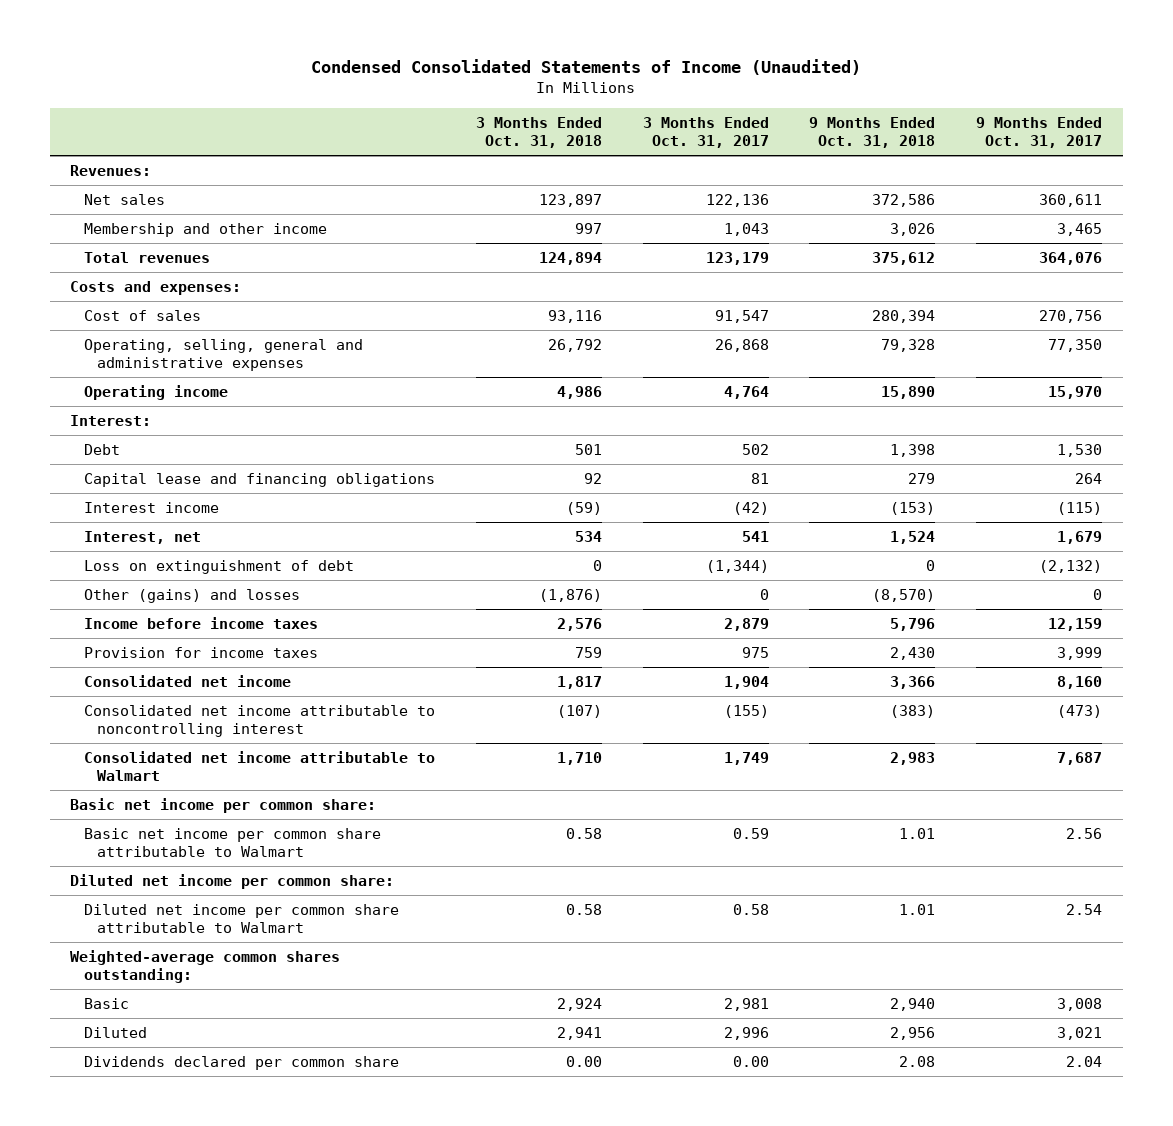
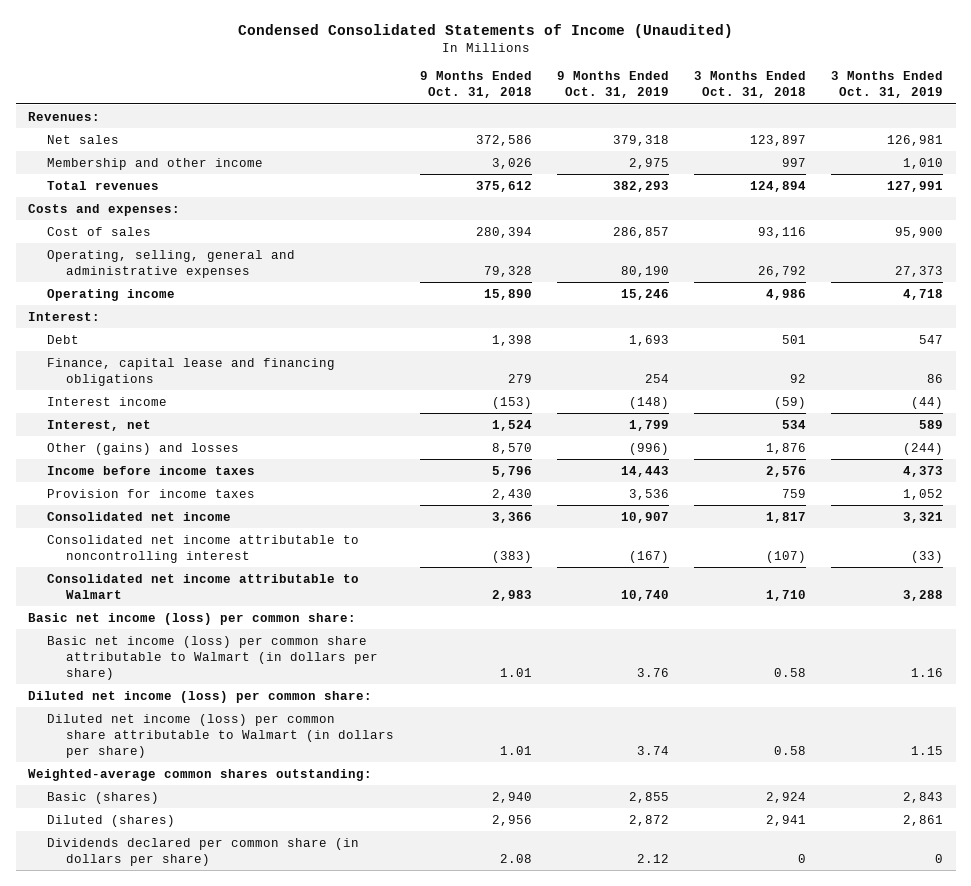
- | 3 Months Ended Oct. 31, 2018 | 3 Months Ended Oct. 31, 2017 | 9 Months Ended Oct. 31, 2018 | 9 Months Ended Oct. 31, 2017
+ | 9 Months Ended Oct. 31, 2018 | 9 Months Ended Oct. 31, 2019 | 3 Months Ended Oct. 31, 2018 | 3 Months Ended Oct. 31, 2019
- Capital lease and financing obligations | 92 | 81 | 279 | 264
+ Finance, capital lease and financing obligations | 279 | 254 | 92 | 86
- Loss on extinguishment of debt | 0 | (1,344) | 0 | (2,132)
- Other (gains) and losses | (1,876) | 0 | (8,570) | 0
+ Other (gains) and losses | 8,570 | (996) | 1,876 | (244)
- Basic net income per common share:
- Basic net income per common share attributable to Walmart | 0.58 | 0.59 | 1.01 | 2.56
- Diluted net income per common share:
- Diluted net income per common share attributable to Walmart | 0.58 | 0.58 | 1.01 | 2.54
+ Basic net income (loss) per common share:
+ Basic net income (loss) per common share attributable to Walmart (in dollars per share) | 1.01 | 3.76 | 0.58 | 1.16
+ Diluted net income (loss) per common share:
+ Diluted net income (loss) per common share attributable to Walmart (in dollars per share) | 1.01 | 3.74 | 0.58 | 1.15
- Basic | 2,924 | 2,981 | 2,940 | 3,008
- Diluted | 2,941 | 2,996 | 2,956 | 3,021
- Dividends declared per common share | 0.00 | 0.00 | 2.08 | 2.04
+ Basic (shares) | 2,940 | 2,855 | 2,924 | 2,843
+ Diluted (shares) | 2,956 | 2,872 | 2,941 | 2,861
+ Dividends declared per common share (in dollars per share) | 2.08 | 2.12 | 0 | 0

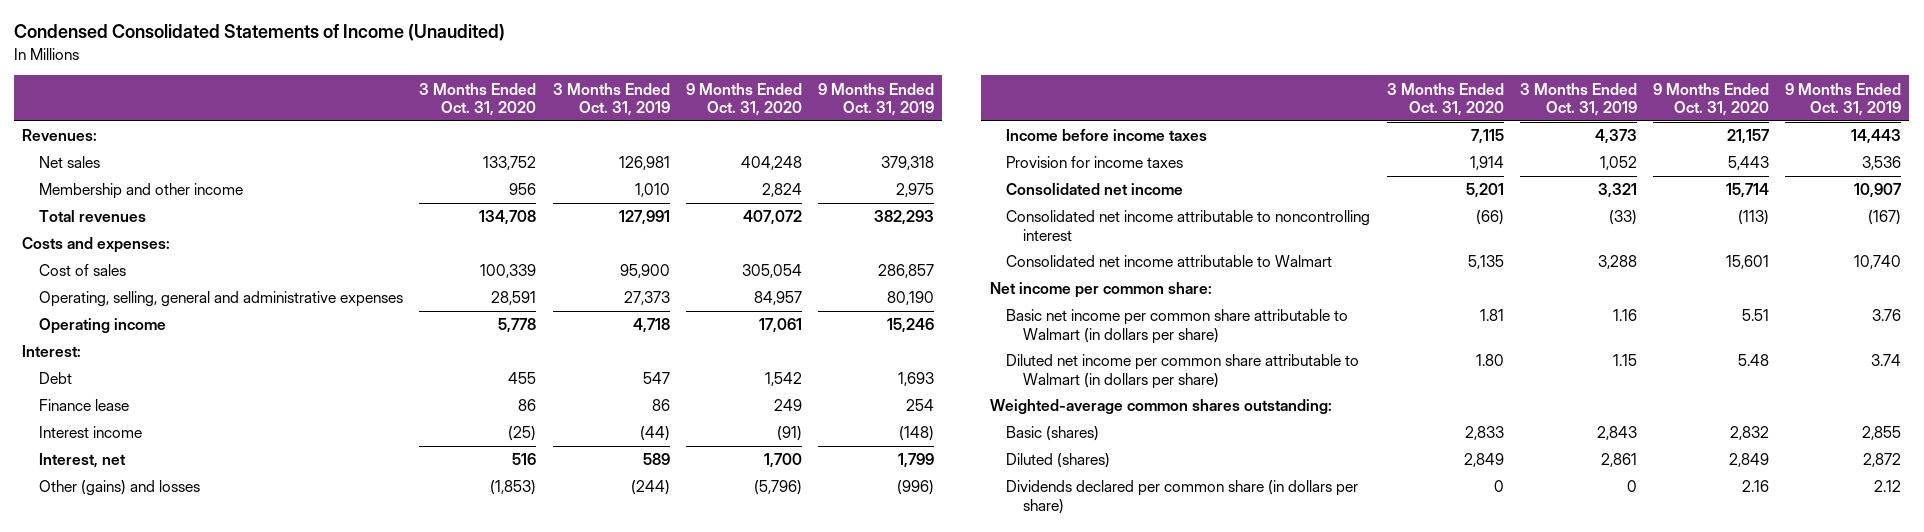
- | 9 Months Ended Oct. 31, 2018 | 9 Months Ended Oct. 31, 2019 | 3 Months Ended Oct. 31, 2018 | 3 Months Ended Oct. 31, 2019
+ | 3 Months Ended Oct. 31, 2020 | 3 Months Ended Oct. 31, 2019 | 9 Months Ended Oct. 31, 2020 | 9 Months Ended Oct. 31, 2019
- Finance, capital lease and financing obligations | 279 | 254 | 92 | 86
+ Finance lease | 86 | 86 | 249 | 254
- Basic net income (loss) per common share:
- Basic net income (loss) per common share attributable to Walmart (in dollars per share) | 1.01 | 3.76 | 0.58 | 1.16
- Diluted net income (loss) per common share:
- Diluted net income (loss) per common share attributable to Walmart (in dollars per share) | 1.01 | 3.74 | 0.58 | 1.15
+ Net income per common share:
+ Basic net income per common share attributable to Walmart (in dollars per share) | 1.81 | 1.16 | 5.51 | 3.76
+ Diluted net income per common share attributable to Walmart (in dollars per share) | 1.80 | 1.15 | 5.48 | 3.74

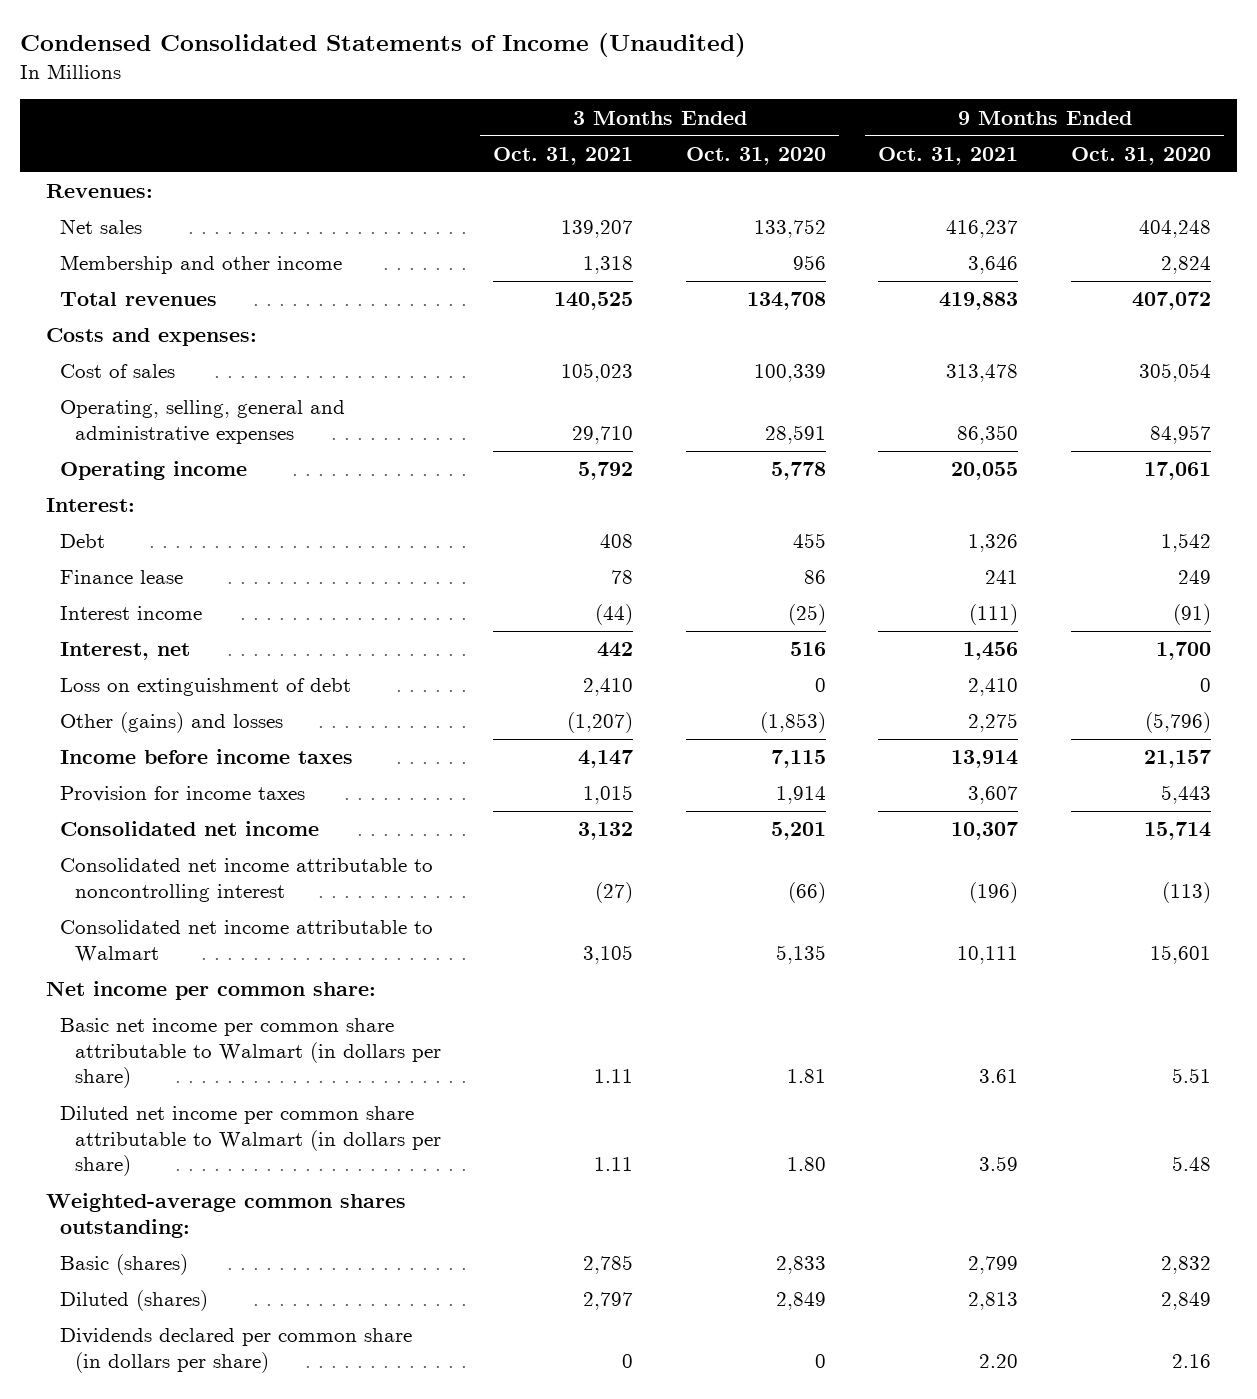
- | 3 Months Ended Oct. 31, 2020 | 3 Months Ended Oct. 31, 2019 | 9 Months Ended Oct. 31, 2020 | 9 Months Ended Oct. 31, 2019
+ | 3 Months Ended Oct. 31, 2021 | 3 Months Ended Oct. 31, 2020 | 9 Months Ended Oct. 31, 2021 | 9 Months Ended Oct. 31, 2020
+ Loss on extinguishment of debt | 2,410 | 0 | 2,410 | 0

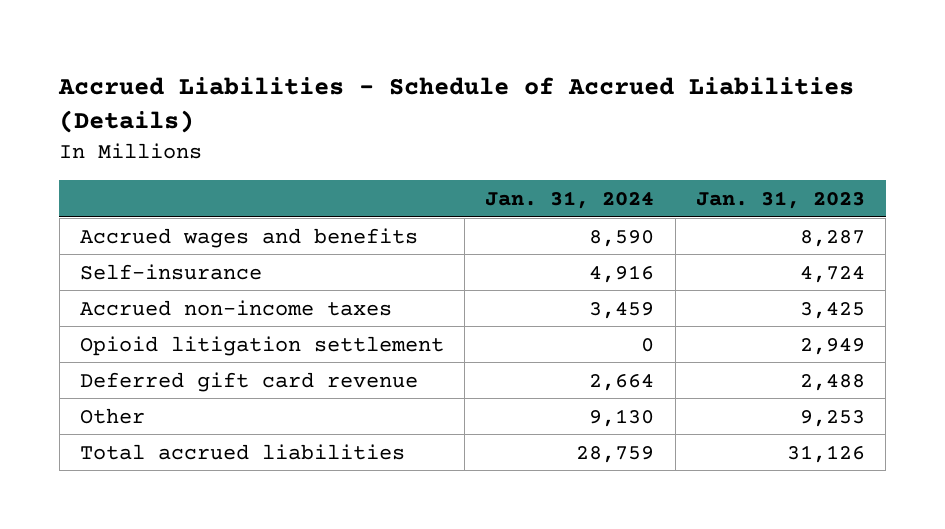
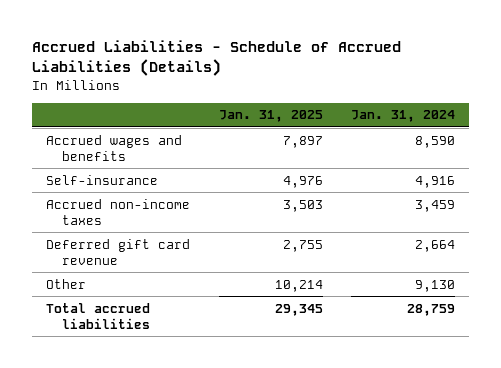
- | Jan. 31, 2024 | Jan. 31, 2023
+ | Jan. 31, 2025 | Jan. 31, 2024
- Opioid litigation settlement | 0 | 2,949

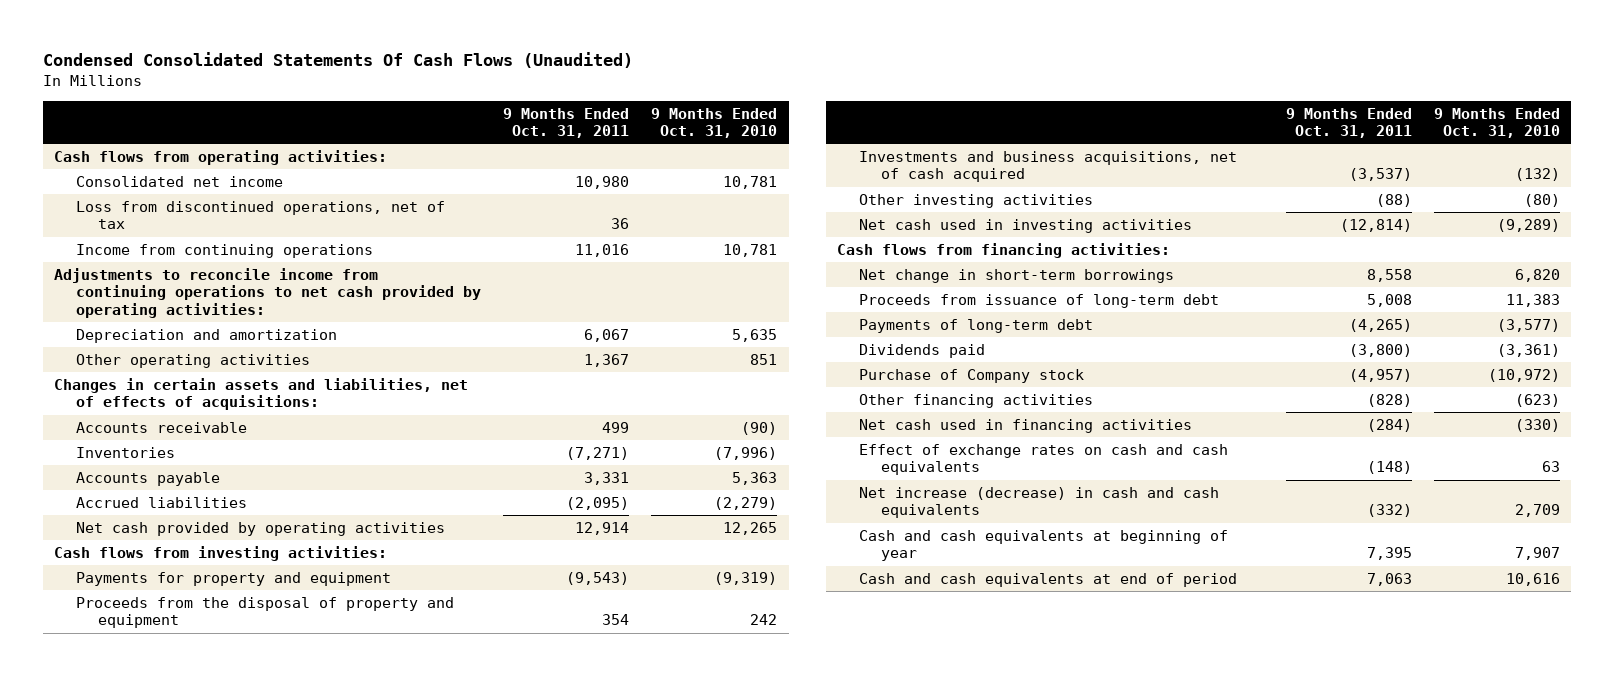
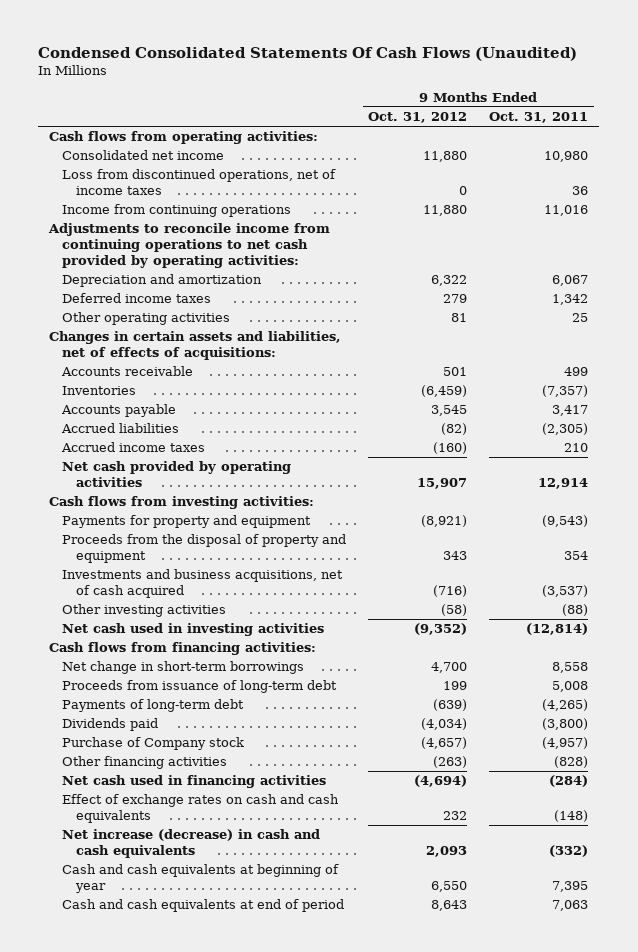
- | 9 Months Ended Oct. 31, 2011 | 9 Months Ended Oct. 31, 2010
+ | 9 Months Ended Oct. 31, 2012 | 9 Months Ended Oct. 31, 2011
- Loss from discontinued operations, net of tax | 36 |
+ Loss from discontinued operations, net of income taxes | 0 | 36
- Other operating activities | 1,367 | 851
+ Deferred income taxes | 279 | 1,342
+ Other operating activities | 81 | 25
- Inventories | (7,271) | (7,996)
- Accounts payable | 3,331 | 5,363
- Accrued liabilities | (2,095) | (2,279)
+ Inventories | (6,459) | (7,357)
+ Accounts payable | 3,545 | 3,417
+ Accrued liabilities | (82) | (2,305)
+ Accrued income taxes | (160) | 210

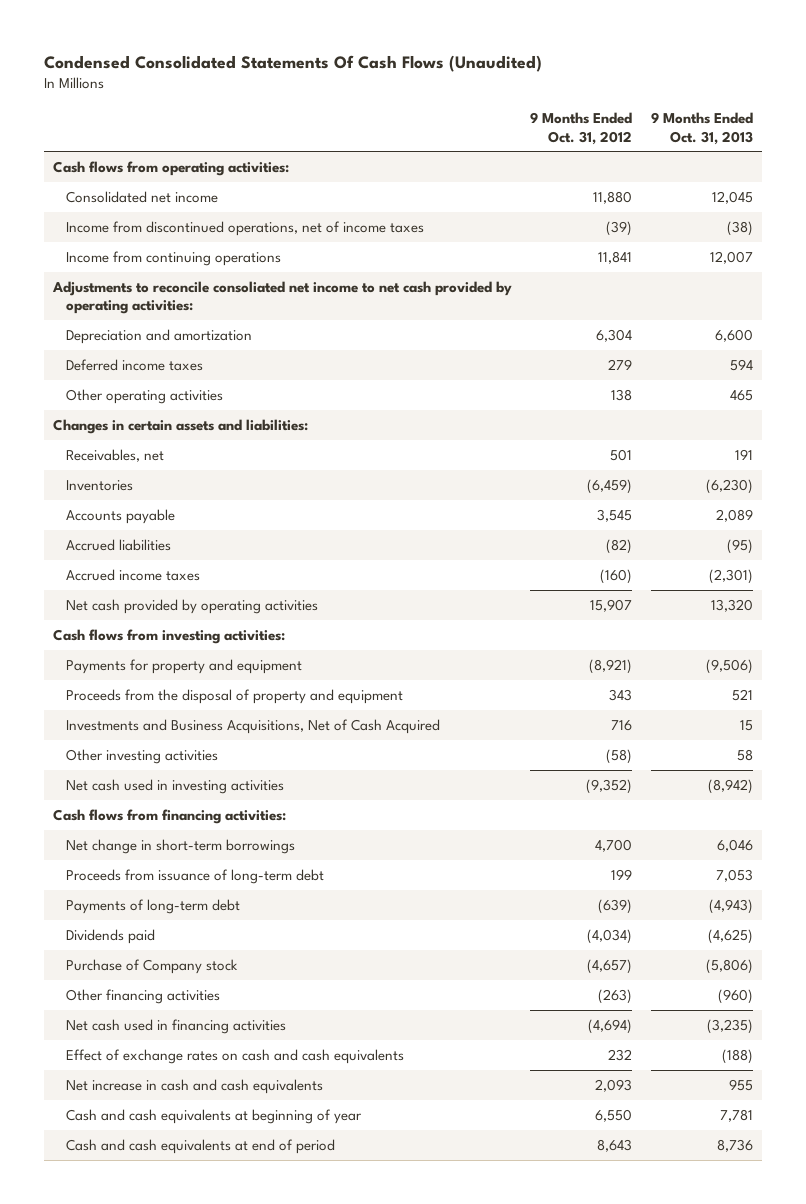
- | 9 Months Ended Oct. 31, 2012 | 9 Months Ended Oct. 31, 2011
+ | 9 Months Ended Oct. 31, 2012 | 9 Months Ended Oct. 31, 2013
- Loss from discontinued operations, net of income taxes | 0 | 36
- Income from continuing operations | 11,880 | 11,016
- Adjustments to reconcile income from continuing operations to net cash provided by operating activities:
- Depreciation and amortization | 6,322 | 6,067
+ Income from discontinued operations, net of income taxes | (39) | (38)
+ Income from continuing operations | 11,841 | 12,007
+ Adjustments to reconcile consoliated net income to net cash provided by operating activities:
+ Depreciation and amortization | 6,304 | 6,600
- Other operating activities | 81 | 25
- Changes in certain assets and liabilities, net of effects of acquisitions:
- Accounts receivable | 501 | 499
+ Other operating activities | 138 | 465
+ Changes in certain assets and liabilities:
+ Receivables, net | 501 | 191
- Investments and business acquisitions, net of cash acquired | (716) | (3,537)
+ Investments and Business Acquisitions, Net of Cash Acquired | 716 | 15
- Net increase (decrease) in cash and cash equivalents | 2,093 | (332)
+ Net increase in cash and cash equivalents | 2,093 | 955

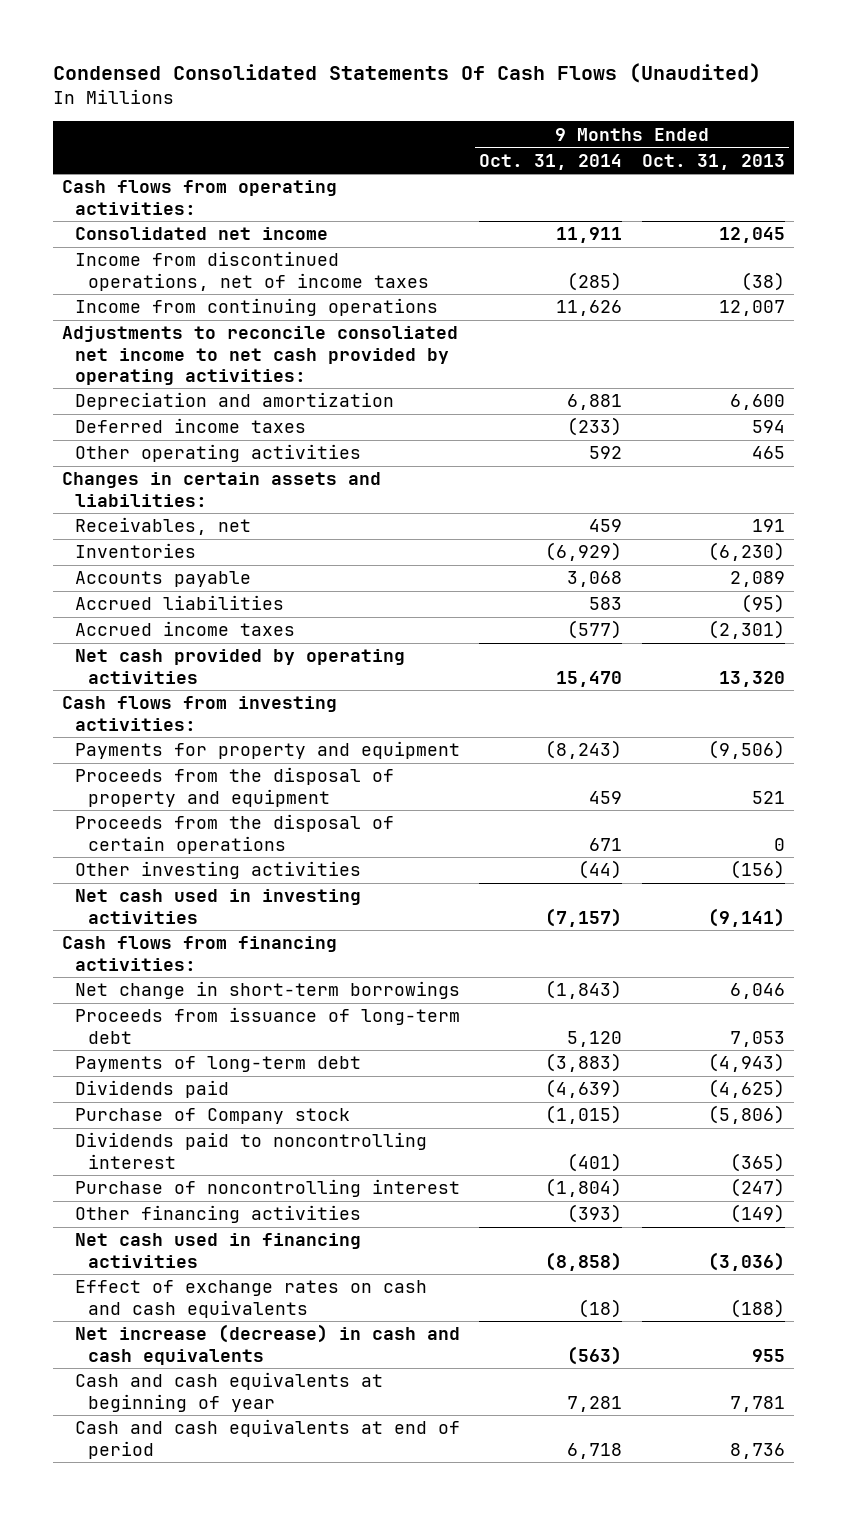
- | 9 Months Ended Oct. 31, 2012 | 9 Months Ended Oct. 31, 2013
+ | 9 Months Ended Oct. 31, 2014 | 9 Months Ended Oct. 31, 2013
- Investments and Business Acquisitions, Net of Cash Acquired | 716 | 15
- Other investing activities | (58) | 58
- Net cash used in investing activities | (9,352) | (8,942)
+ Proceeds from the disposal of certain operations | 671 | 0
+ Other investing activities | (44) | (156)
+ Net cash used in investing activities | (7,157) | (9,141)
- Other financing activities | (263) | (960)
- Net cash used in financing activities | (4,694) | (3,235)
+ Dividends paid to noncontrolling interest | (401) | (365)
+ Purchase of noncontrolling interest | (1,804) | (247)
+ Other financing activities | (393) | (149)
+ Net cash used in financing activities | (8,858) | (3,036)
- Net increase in cash and cash equivalents | 2,093 | 955
+ Net increase (decrease) in cash and cash equivalents | (563) | 955

